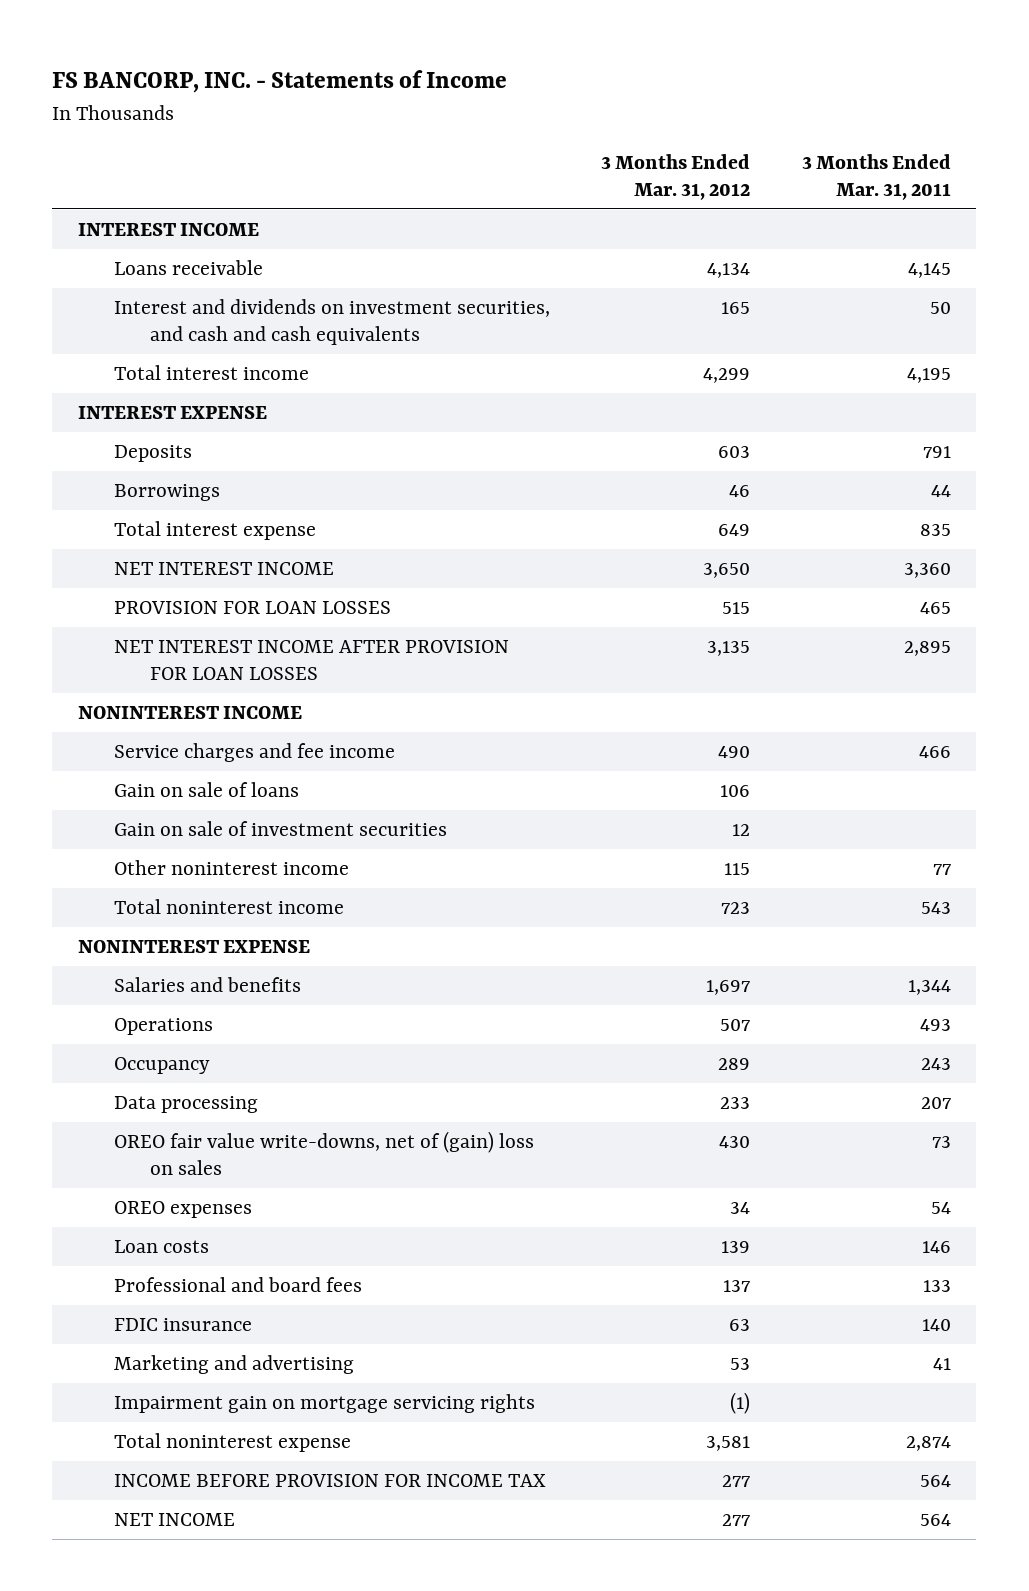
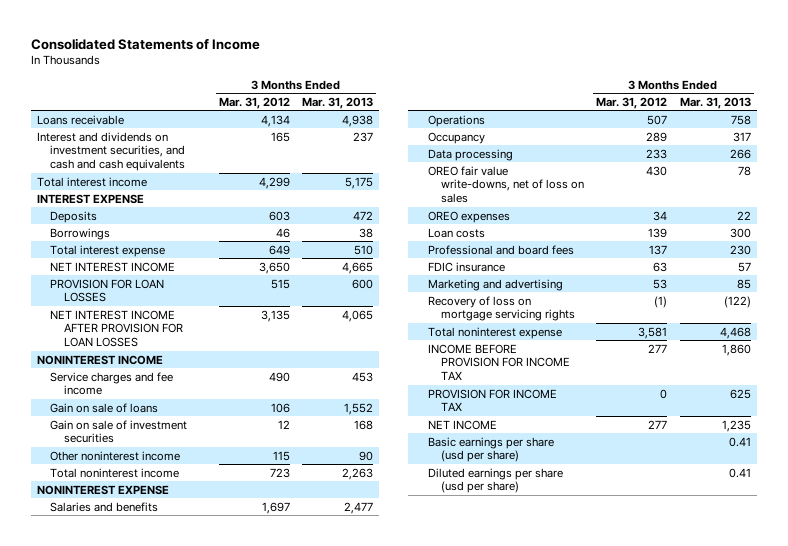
- FS BANCORP, INC. - Statements of Income
+ Consolidated Statements of Income
- | 3 Months Ended Mar. 31, 2012 | 3 Months Ended Mar. 31, 2011
+ | 3 Months Ended Mar. 31, 2012 | 3 Months Ended Mar. 31, 2013
- INTEREST INCOME
- OREO fair value write-downs, net of (gain) loss on sales | 430 | 73
+ OREO fair value write-downs, net of loss on sales | 430 | 78
- Impairment gain on mortgage servicing rights | (1) |
+ Recovery of loss on mortgage servicing rights | (1) | (122)
+ PROVISION FOR INCOME TAX | 0 | 625
+ Basic earnings per share (usd per share) | | 0.41
+ Diluted earnings per share (usd per share) | | 0.41

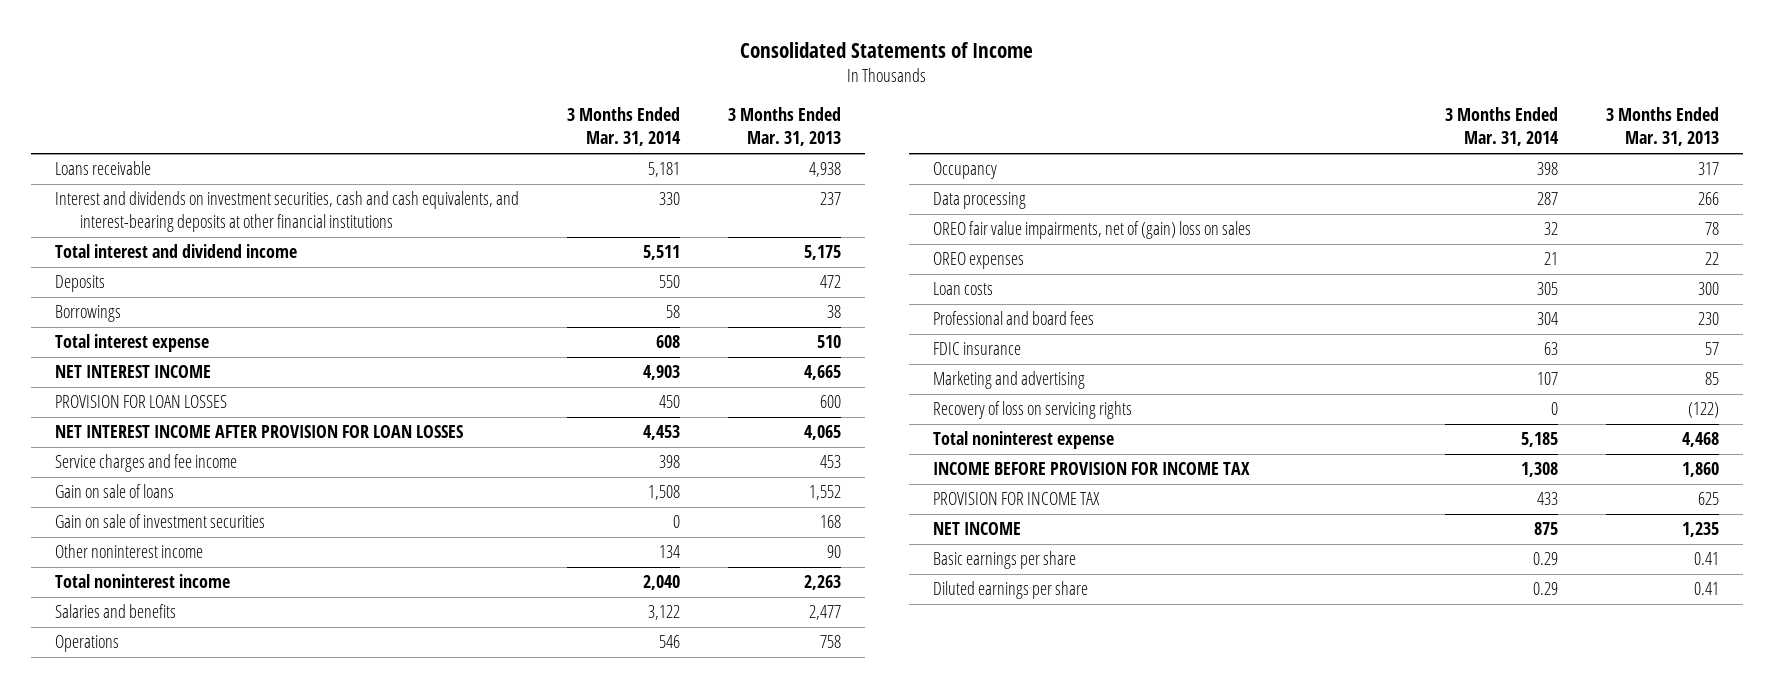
- | 3 Months Ended Mar. 31, 2012 | 3 Months Ended Mar. 31, 2013
+ | 3 Months Ended Mar. 31, 2014 | 3 Months Ended Mar. 31, 2013
- Interest and dividends on investment securities, and cash and cash equivalents | 165 | 237
- Total interest income | 4,299 | 5,175
- INTEREST EXPENSE
+ Interest and dividends on investment securities, cash and cash equivalents, and interest-bearing deposits at other financial institutions | 330 | 237
+ Total interest and dividend income | 5,511 | 5,175
- NONINTEREST INCOME
- NONINTEREST EXPENSE
- OREO fair value write-downs, net of loss on sales | 430 | 78
+ OREO fair value impairments, net of (gain) loss on sales | 32 | 78
- Recovery of loss on mortgage servicing rights | (1) | (122)
+ Recovery of loss on servicing rights | 0 | (122)
- Basic earnings per share (usd per share) | | 0.41
- Diluted earnings per share (usd per share) | | 0.41
+ Basic earnings per share | 0.29 | 0.41
+ Diluted earnings per share | 0.29 | 0.41

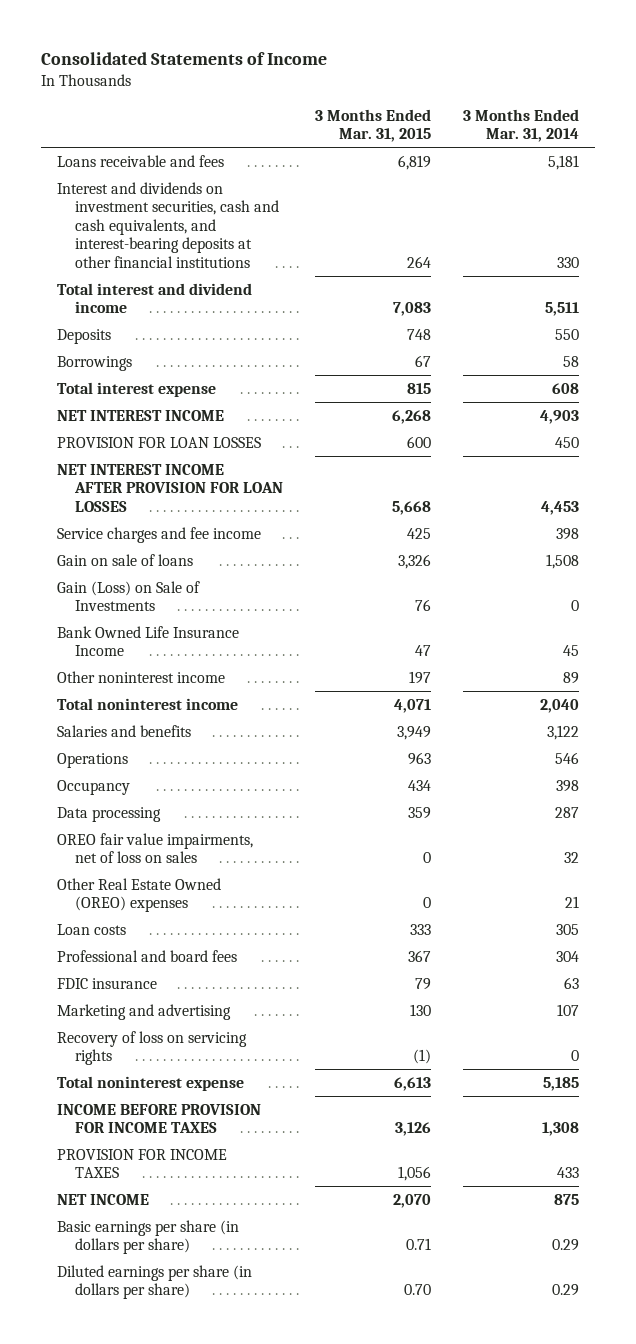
- | 3 Months Ended Mar. 31, 2014 | 3 Months Ended Mar. 31, 2013
+ | 3 Months Ended Mar. 31, 2015 | 3 Months Ended Mar. 31, 2014
- Loans receivable | 5,181 | 4,938
+ Loans receivable and fees | 6,819 | 5,181
- Gain on sale of investment securities | 0 | 168
- Other noninterest income | 134 | 90
+ Gain (Loss) on Sale of Investments | 76 | 0
+ Bank Owned Life Insurance Income | 47 | 45
+ Other noninterest income | 197 | 89
- OREO fair value impairments, net of (gain) loss on sales | 32 | 78
- OREO expenses | 21 | 22
+ OREO fair value impairments, net of loss on sales | 0 | 32
+ Other Real Estate Owned (OREO) expenses | 0 | 21
- INCOME BEFORE PROVISION FOR INCOME TAX | 1,308 | 1,860
- PROVISION FOR INCOME TAX | 433 | 625
+ INCOME BEFORE PROVISION FOR INCOME TAXES | 3,126 | 1,308
+ PROVISION FOR INCOME TAXES | 1,056 | 433
- Basic earnings per share | 0.29 | 0.41
- Diluted earnings per share | 0.29 | 0.41
+ Basic earnings per share (in dollars per share) | 0.71 | 0.29
+ Diluted earnings per share (in dollars per share) | 0.70 | 0.29

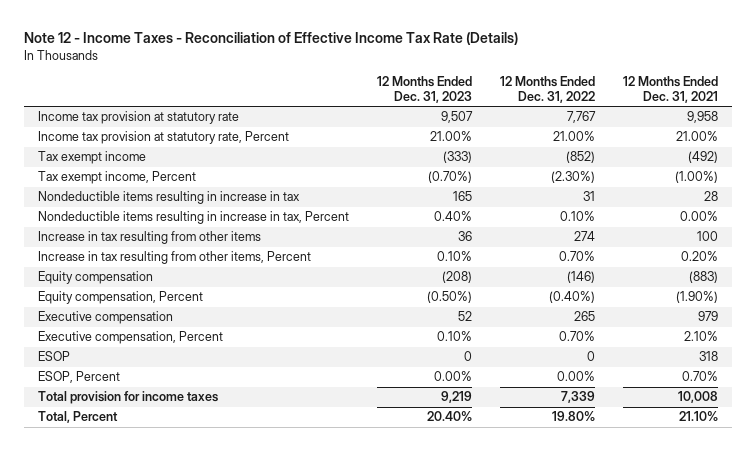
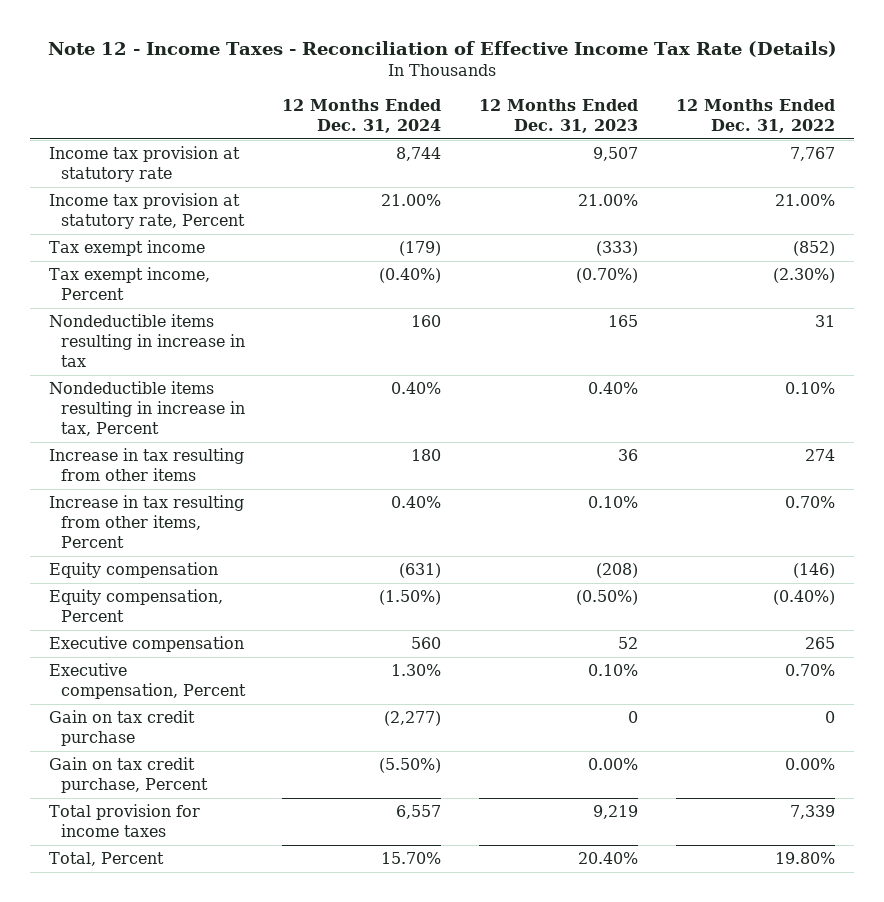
- | 12 Months Ended Dec. 31, 2023 | 12 Months Ended Dec. 31, 2022 | 12 Months Ended Dec. 31, 2021
+ | 12 Months Ended Dec. 31, 2024 | 12 Months Ended Dec. 31, 2023 | 12 Months Ended Dec. 31, 2022
- ESOP | 0 | 0 | 318
- ESOP, Percent | 0.00% | 0.00% | 0.70%
+ Gain on tax credit purchase | (2,277) | 0 | 0
+ Gain on tax credit purchase, Percent | (5.50%) | 0.00% | 0.00%

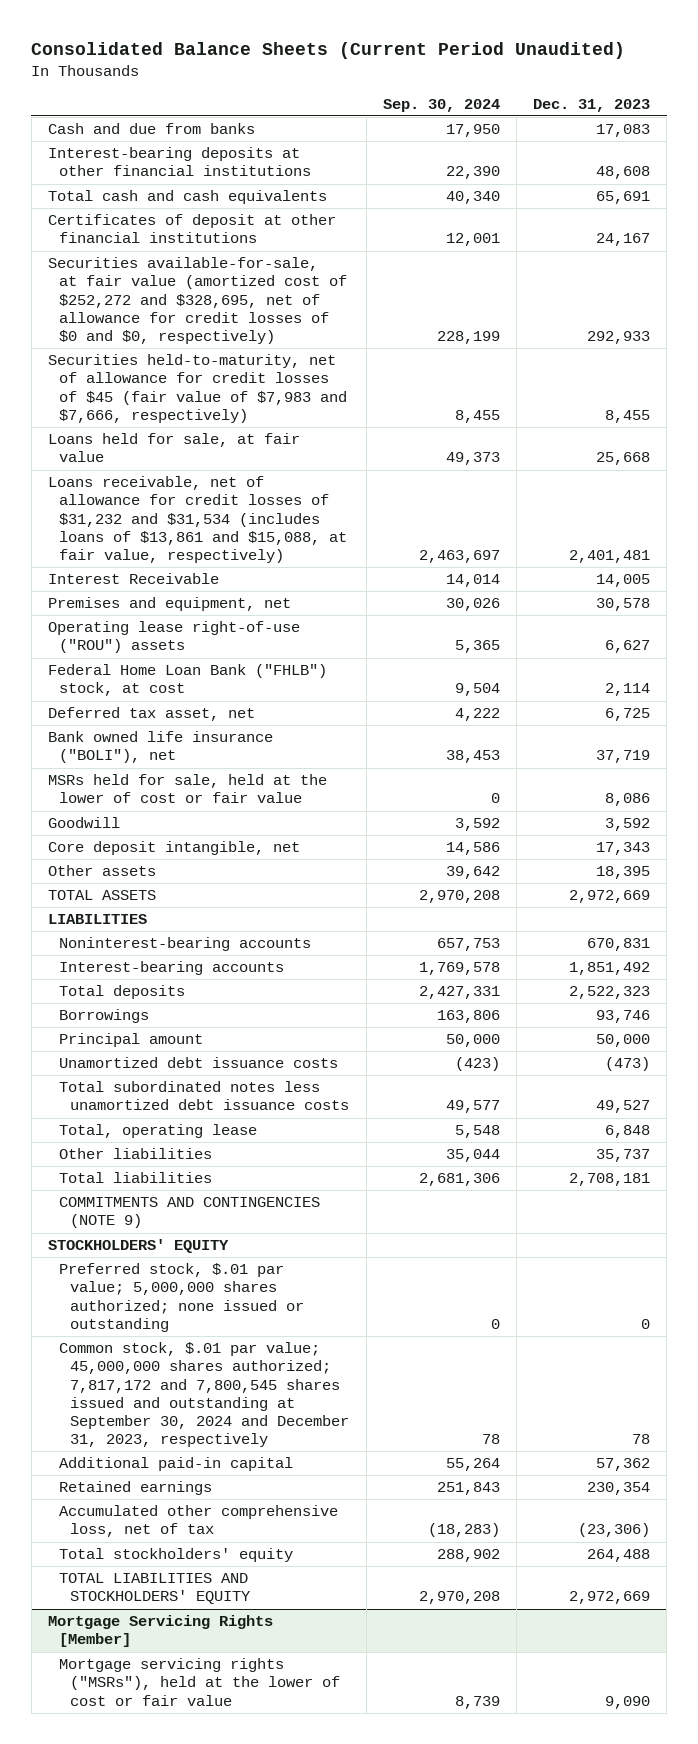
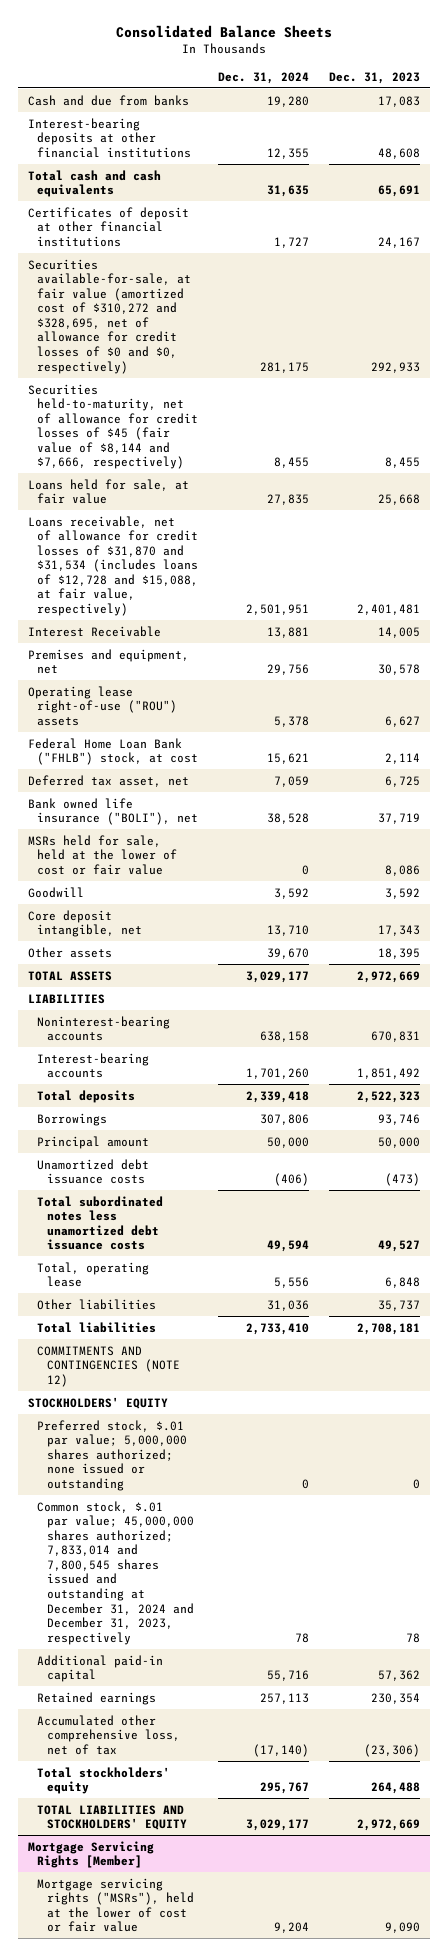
- Consolidated Balance Sheets (Current Period Unaudited)
+ Consolidated Balance Sheets
- | Sep. 30, 2024 | Dec. 31, 2023
+ | Dec. 31, 2024 | Dec. 31, 2023
- Securities available-for-sale, at fair value (amortized cost of $252,272 and $328,695, net of allowance for credit losses of $0 and $0, respectively) | 228,199 | 292,933
- Securities held-to-maturity, net of allowance for credit losses of $45 (fair value of $7,983 and $7,666, respectively) | 8,455 | 8,455
+ Securities available-for-sale, at fair value (amortized cost of $310,272 and $328,695, net of allowance for credit losses of $0 and $0, respectively) | 281,175 | 292,933
+ Securities held-to-maturity, net of allowance for credit losses of $45 (fair value of $8,144 and $7,666, respectively) | 8,455 | 8,455
- Loans receivable, net of allowance for credit losses of $31,232 and $31,534 (includes loans of $13,861 and $15,088, at fair value, respectively) | 2,463,697 | 2,401,481
+ Loans receivable, net of allowance for credit losses of $31,870 and $31,534 (includes loans of $12,728 and $15,088, at fair value, respectively) | 2,501,951 | 2,401,481
- COMMITMENTS AND CONTINGENCIES (NOTE 9)
+ COMMITMENTS AND CONTINGENCIES (NOTE 12)
- Common stock, $.01 par value; 45,000,000 shares authorized; 7,817,172 and 7,800,545 shares issued and outstanding at September 30, 2024 and December 31, 2023, respectively | 78 | 78
+ Common stock, $.01 par value; 45,000,000 shares authorized; 7,833,014 and 7,800,545 shares issued and outstanding at December 31, 2024 and December 31, 2023, respectively | 78 | 78

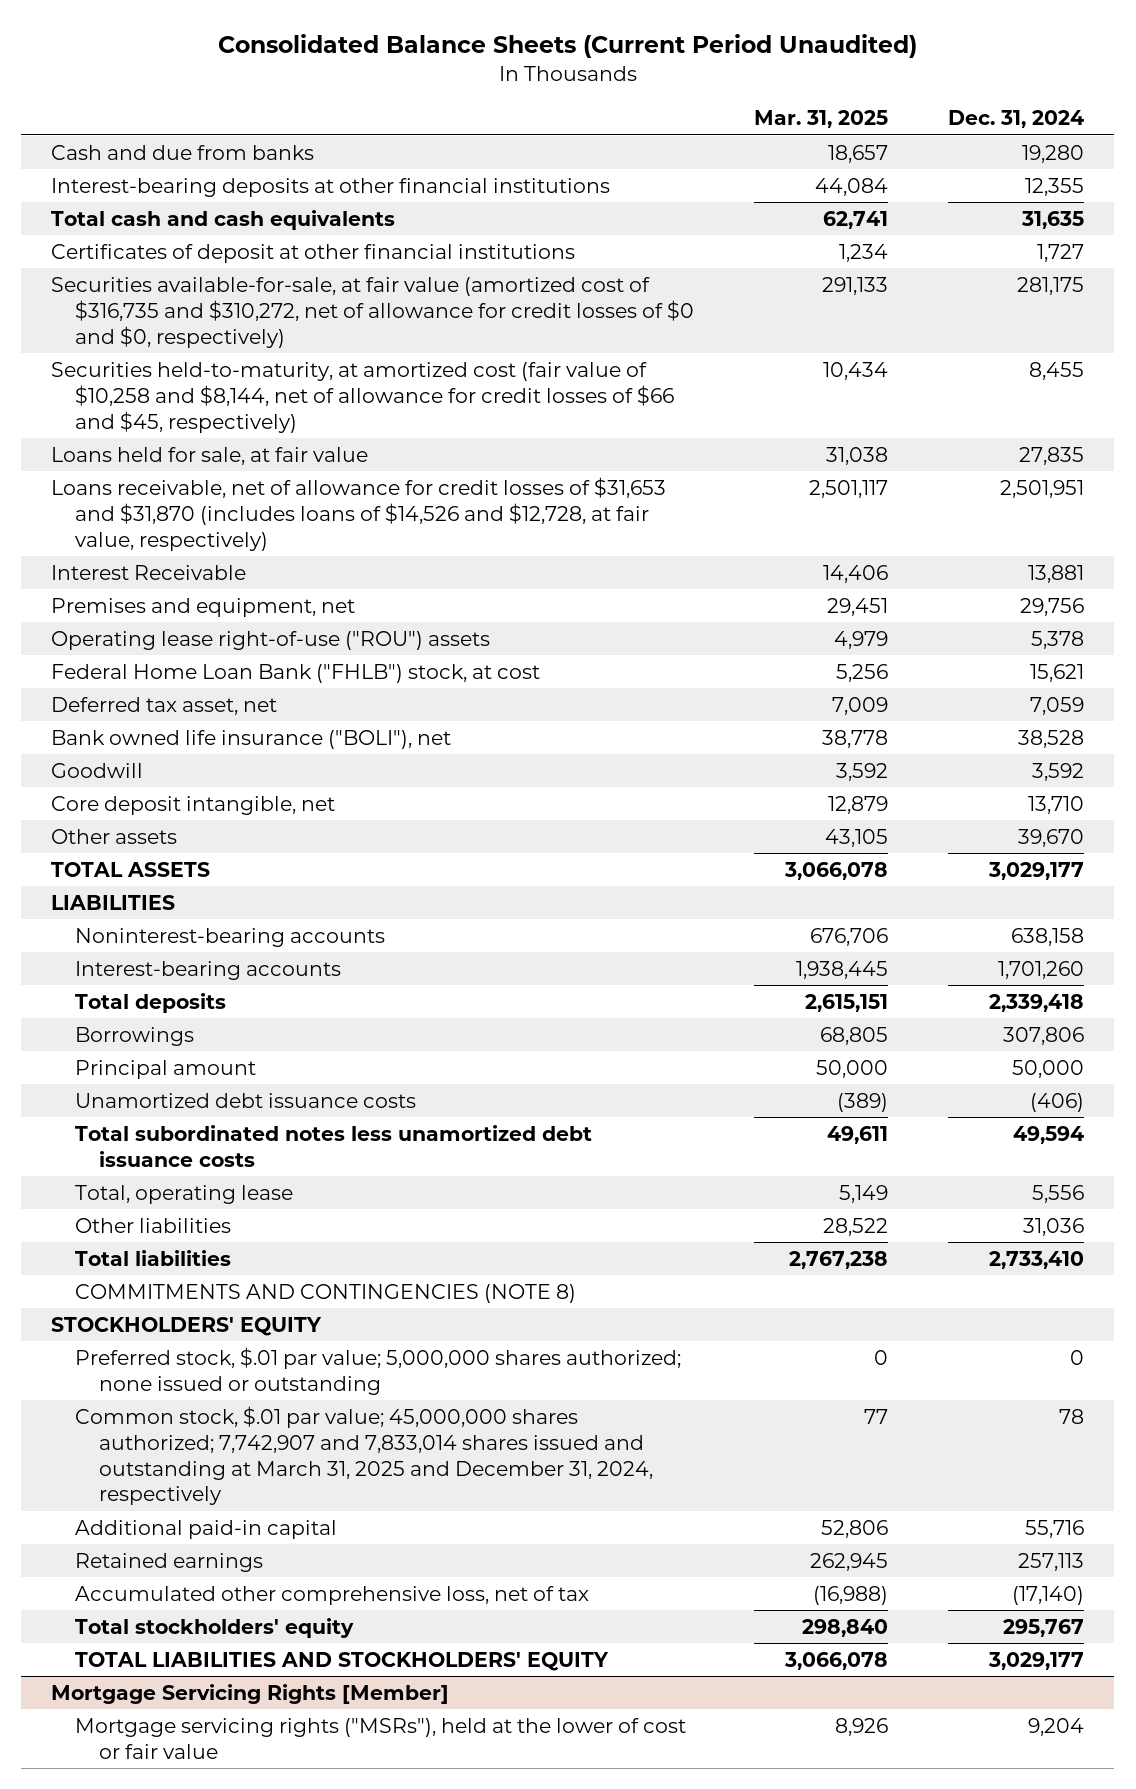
- Consolidated Balance Sheets
+ Consolidated Balance Sheets (Current Period Unaudited)
- | Dec. 31, 2024 | Dec. 31, 2023
+ | Mar. 31, 2025 | Dec. 31, 2024
- Securities available-for-sale, at fair value (amortized cost of $310,272 and $328,695, net of allowance for credit losses of $0 and $0, respectively) | 281,175 | 292,933
- Securities held-to-maturity, net of allowance for credit losses of $45 (fair value of $8,144 and $7,666, respectively) | 8,455 | 8,455
+ Securities available-for-sale, at fair value (amortized cost of $316,735 and $310,272, net of allowance for credit losses of $0 and $0, respectively) | 291,133 | 281,175
+ Securities held-to-maturity, at amortized cost (fair value of $10,258 and $8,144, net of allowance for credit losses of $66 and $45, respectively) | 10,434 | 8,455
- Loans receivable, net of allowance for credit losses of $31,870 and $31,534 (includes loans of $12,728 and $15,088, at fair value, respectively) | 2,501,951 | 2,401,481
+ Loans receivable, net of allowance for credit losses of $31,653 and $31,870 (includes loans of $14,526 and $12,728, at fair value, respectively) | 2,501,117 | 2,501,951
- MSRs held for sale, held at the lower of cost or fair value | 0 | 8,086
- COMMITMENTS AND CONTINGENCIES (NOTE 12)
+ COMMITMENTS AND CONTINGENCIES (NOTE 8)
- Common stock, $.01 par value; 45,000,000 shares authorized; 7,833,014 and 7,800,545 shares issued and outstanding at December 31, 2024 and December 31, 2023, respectively | 78 | 78
+ Common stock, $.01 par value; 45,000,000 shares authorized; 7,742,907 and 7,833,014 shares issued and outstanding at March 31, 2025 and December 31, 2024, respectively | 77 | 78

